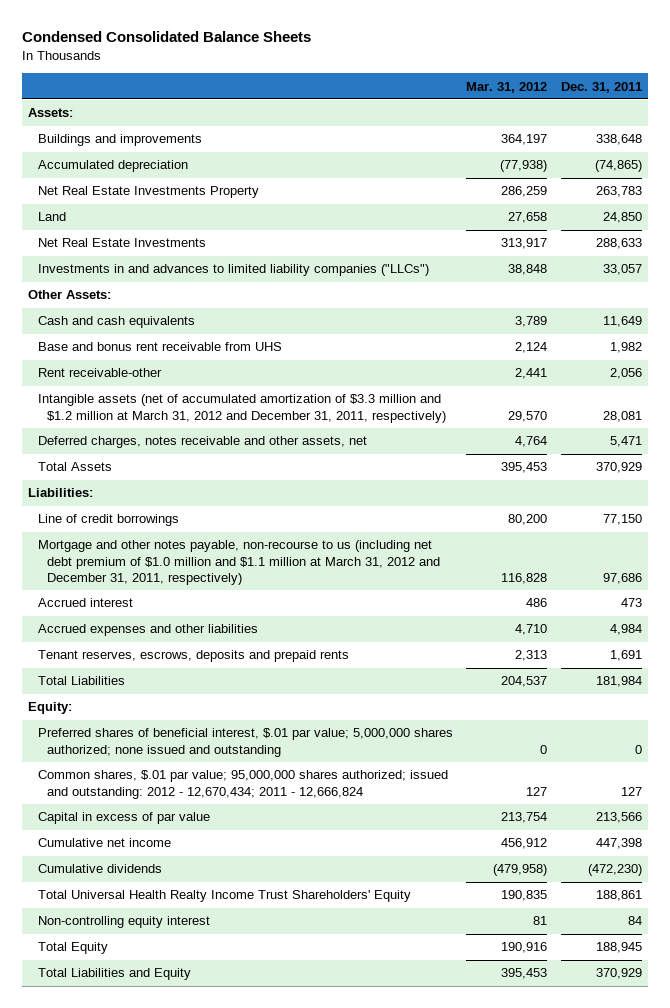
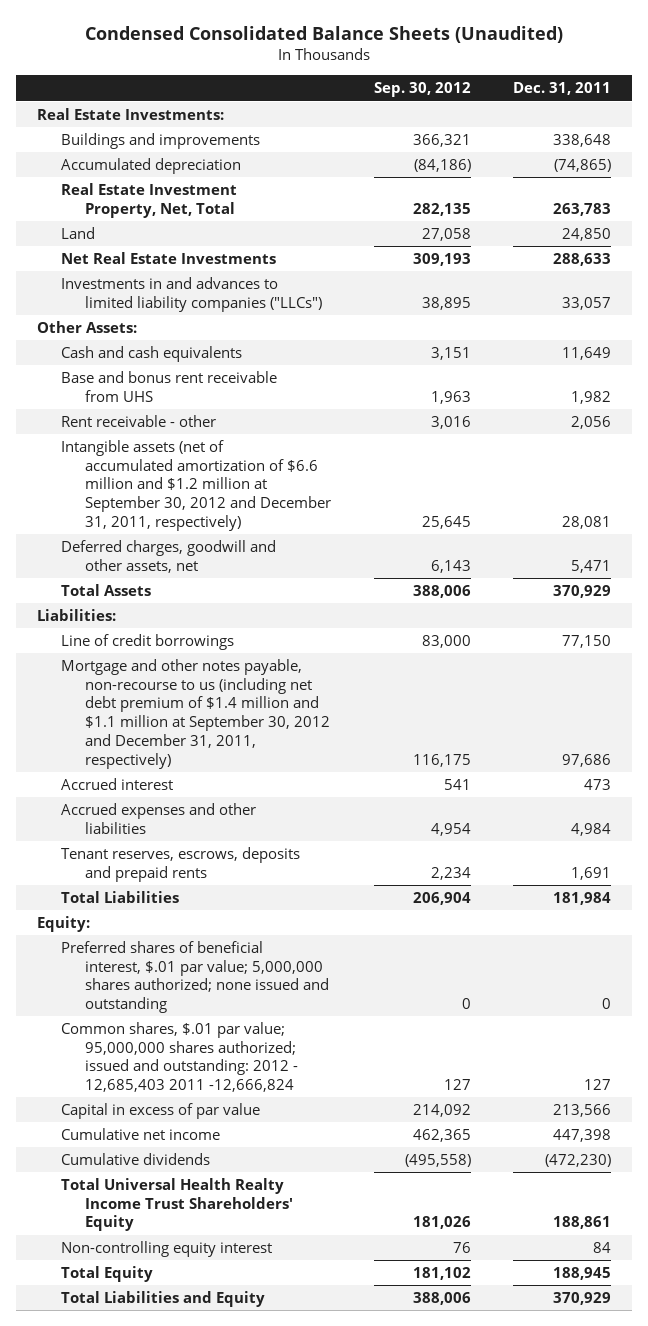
- Condensed Consolidated Balance Sheets
+ Condensed Consolidated Balance Sheets (Unaudited)
- | Mar. 31, 2012 | Dec. 31, 2011
+ | Sep. 30, 2012 | Dec. 31, 2011
- Assets:
+ Real Estate Investments:
- Net Real Estate Investments Property | 286,259 | 263,783
+ Real Estate Investment Property, Net, Total | 282,135 | 263,783
- Rent receivable-other | 2,441 | 2,056
- Intangible assets (net of accumulated amortization of $3.3 million and $1.2 million at March 31, 2012 and December 31, 2011, respectively) | 29,570 | 28,081
- Deferred charges, notes receivable and other assets, net | 4,764 | 5,471
+ Rent receivable - other | 3,016 | 2,056
+ Intangible assets (net of accumulated amortization of $6.6 million and $1.2 million at September 30, 2012 and December 31, 2011, respectively) | 25,645 | 28,081
+ Deferred charges, goodwill and other assets, net | 6,143 | 5,471
- Mortgage and other notes payable, non-recourse to us (including net debt premium of $1.0 million and $1.1 million at March 31, 2012 and December 31, 2011, respectively) | 116,828 | 97,686
+ Mortgage and other notes payable, non-recourse to us (including net debt premium of $1.4 million and $1.1 million at September 30, 2012 and December 31, 2011, respectively) | 116,175 | 97,686
- Common shares, $.01 par value; 95,000,000 shares authorized; issued and outstanding: 2012 - 12,670,434; 2011 - 12,666,824 | 127 | 127
+ Common shares, $.01 par value; 95,000,000 shares authorized; issued and outstanding: 2012 - 12,685,403 2011 -12,666,824 | 127 | 127

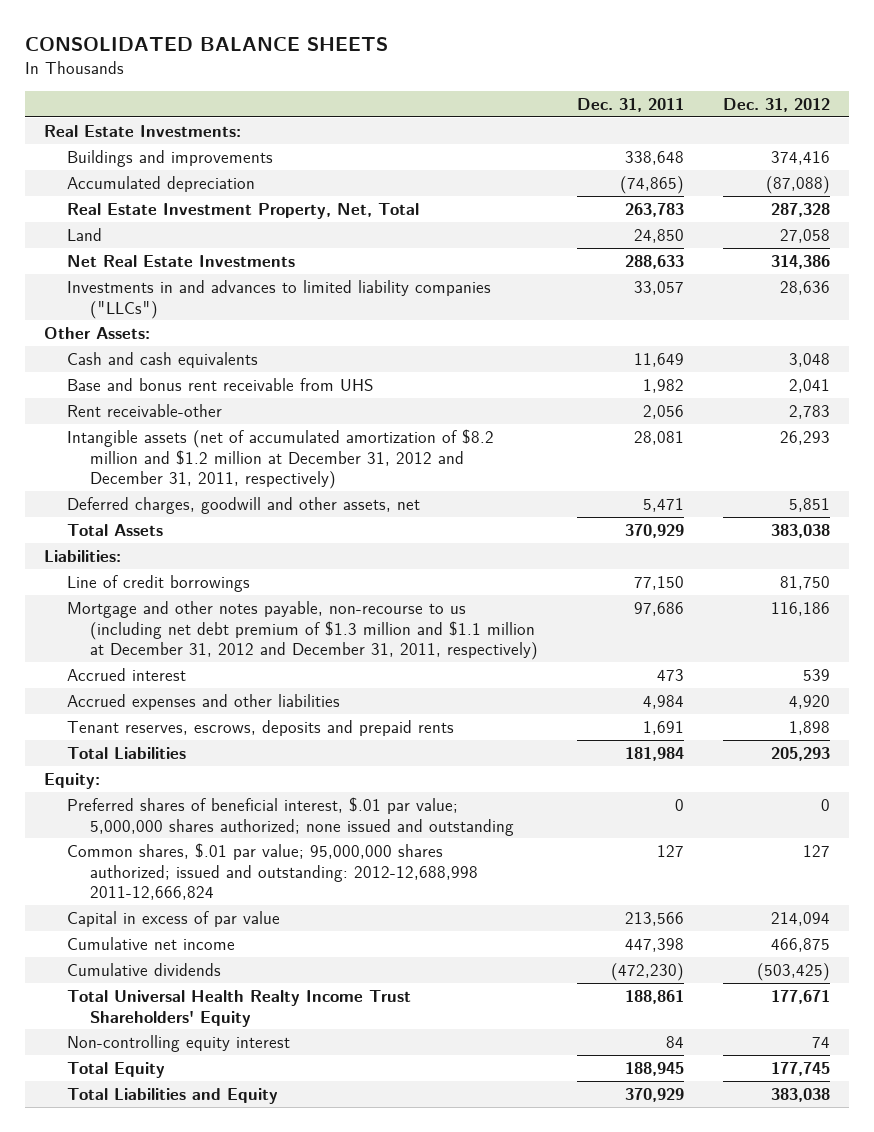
- Condensed Consolidated Balance Sheets (Unaudited)
+ CONSOLIDATED BALANCE SHEETS
- | Sep. 30, 2012 | Dec. 31, 2011
+ | Dec. 31, 2011 | Dec. 31, 2012
- Rent receivable - other | 3,016 | 2,056
- Intangible assets (net of accumulated amortization of $6.6 million and $1.2 million at September 30, 2012 and December 31, 2011, respectively) | 25,645 | 28,081
+ Rent receivable-other | 2,056 | 2,783
+ Intangible assets (net of accumulated amortization of $8.2 million and $1.2 million at December 31, 2012 and December 31, 2011, respectively) | 28,081 | 26,293
- Mortgage and other notes payable, non-recourse to us (including net debt premium of $1.4 million and $1.1 million at September 30, 2012 and December 31, 2011, respectively) | 116,175 | 97,686
+ Mortgage and other notes payable, non-recourse to us (including net debt premium of $1.3 million and $1.1 million at December 31, 2012 and December 31, 2011, respectively) | 97,686 | 116,186
- Common shares, $.01 par value; 95,000,000 shares authorized; issued and outstanding: 2012 - 12,685,403 2011 -12,666,824 | 127 | 127
+ Common shares, $.01 par value; 95,000,000 shares authorized; issued and outstanding: 2012-12,688,998 2011-12,666,824 | 127 | 127

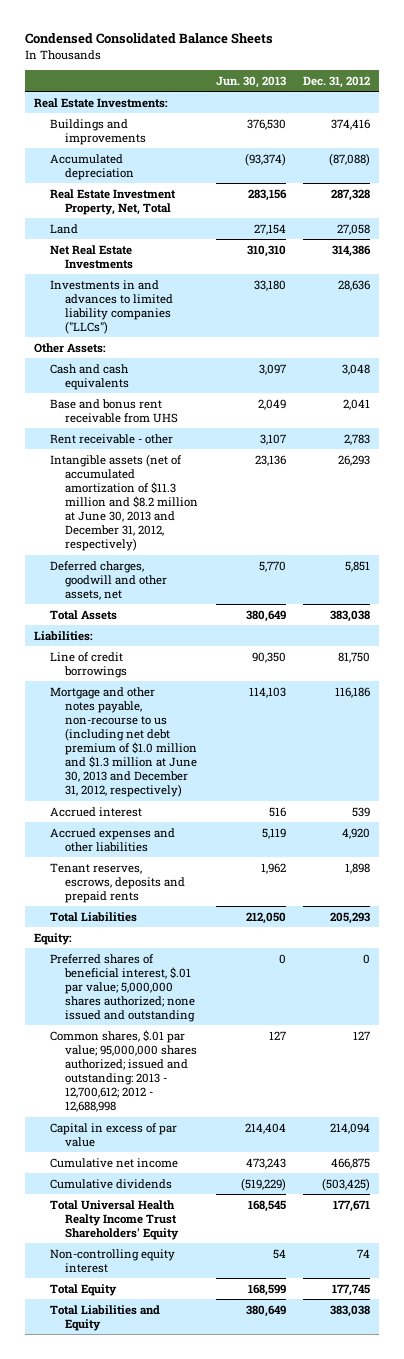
- CONSOLIDATED BALANCE SHEETS
+ Condensed Consolidated Balance Sheets
- | Dec. 31, 2011 | Dec. 31, 2012
+ | Jun. 30, 2013 | Dec. 31, 2012
- Rent receivable-other | 2,056 | 2,783
- Intangible assets (net of accumulated amortization of $8.2 million and $1.2 million at December 31, 2012 and December 31, 2011, respectively) | 28,081 | 26,293
+ Rent receivable - other | 3,107 | 2,783
+ Intangible assets (net of accumulated amortization of $11.3 million and $8.2 million at June 30, 2013 and December 31, 2012, respectively) | 23,136 | 26,293
- Mortgage and other notes payable, non-recourse to us (including net debt premium of $1.3 million and $1.1 million at December 31, 2012 and December 31, 2011, respectively) | 97,686 | 116,186
+ Mortgage and other notes payable, non-recourse to us (including net debt premium of $1.0 million and $1.3 million at June 30, 2013 and December 31, 2012, respectively) | 114,103 | 116,186
- Common shares, $.01 par value; 95,000,000 shares authorized; issued and outstanding: 2012-12,688,998 2011-12,666,824 | 127 | 127
+ Common shares, $.01 par value; 95,000,000 shares authorized; issued and outstanding: 2013 - 12,700,612; 2012 - 12,688,998 | 127 | 127

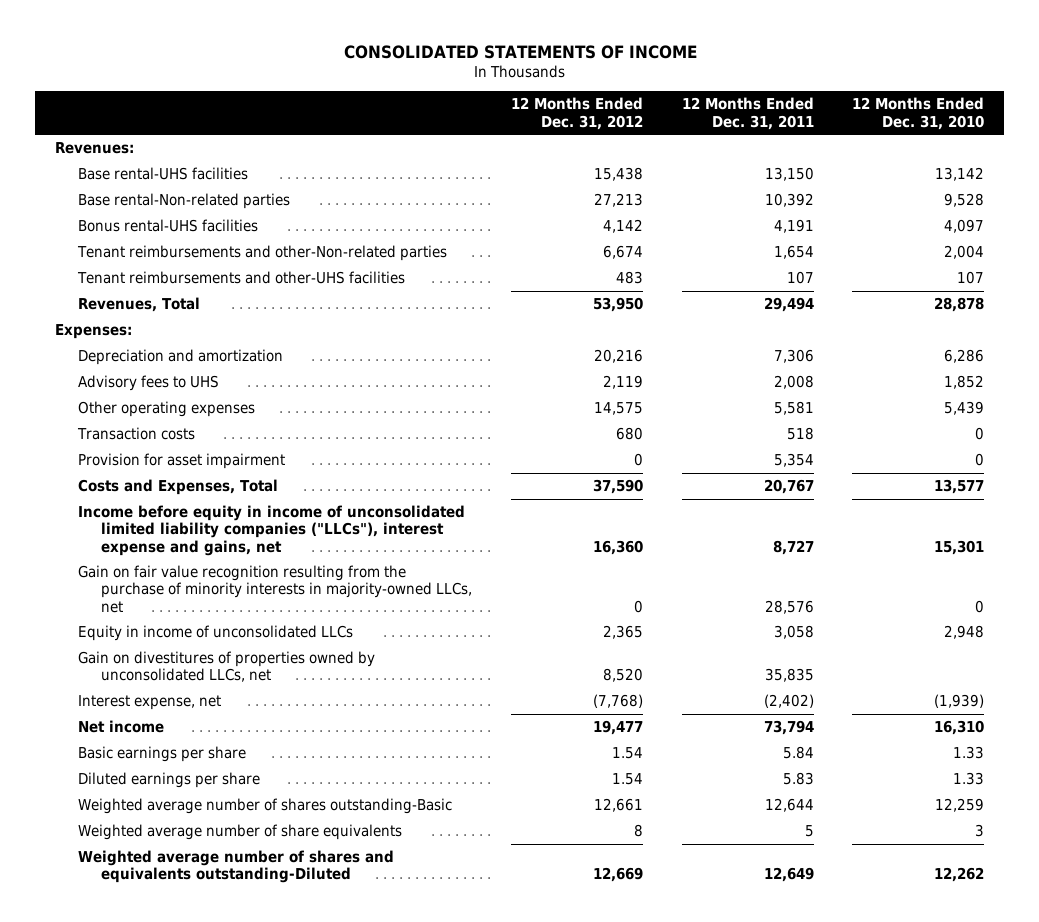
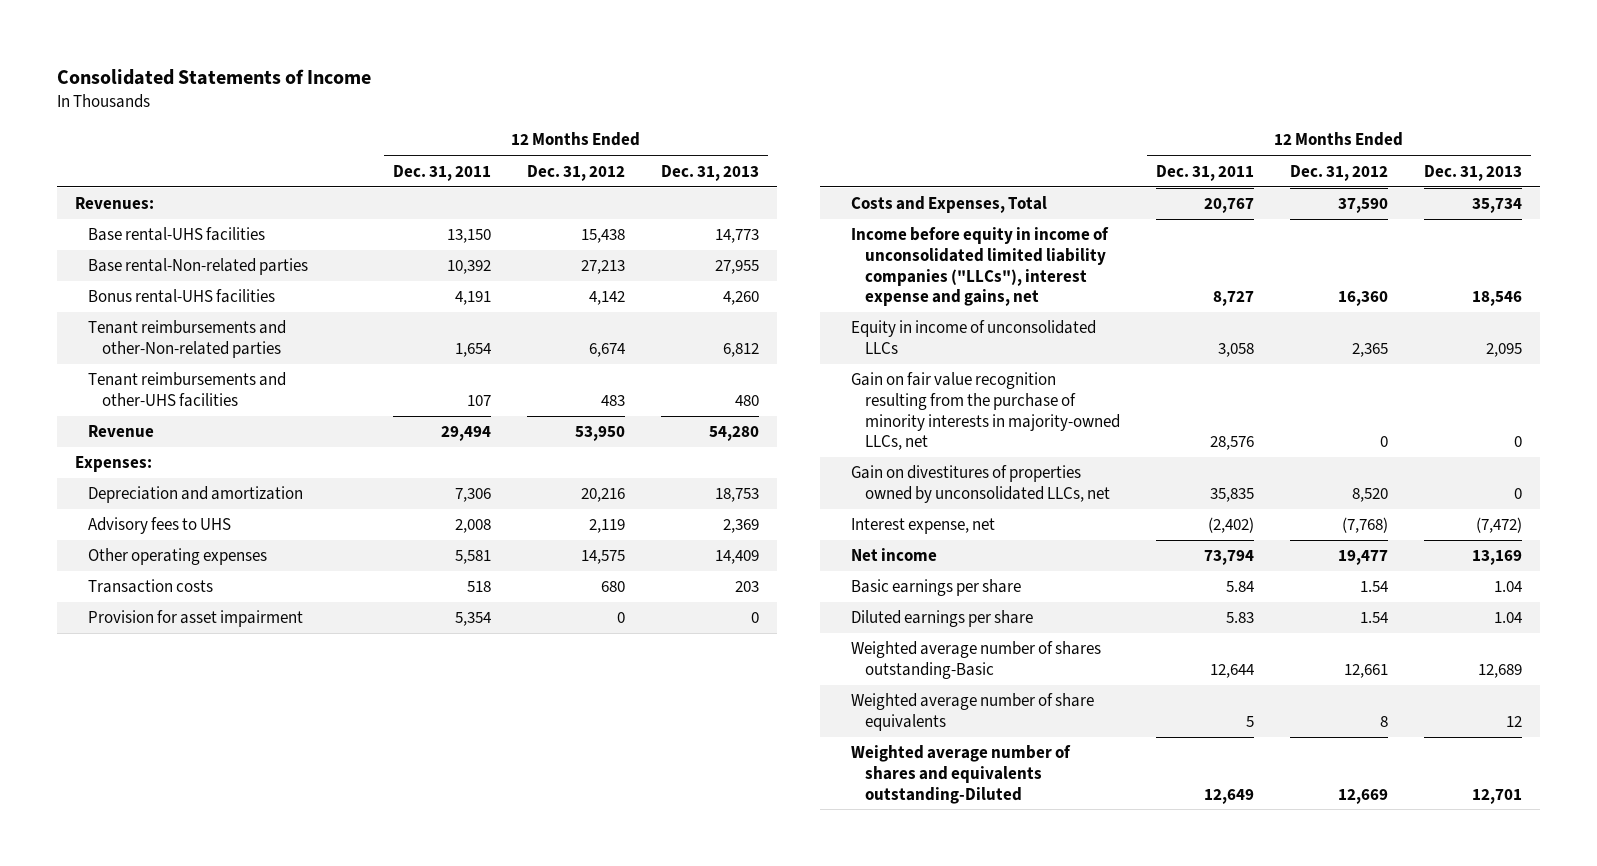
- CONSOLIDATED STATEMENTS OF INCOME
+ Consolidated Statements of Income
- | 12 Months Ended Dec. 31, 2012 | 12 Months Ended Dec. 31, 2011 | 12 Months Ended Dec. 31, 2010
+ | 12 Months Ended Dec. 31, 2011 | 12 Months Ended Dec. 31, 2012 | 12 Months Ended Dec. 31, 2013
- Revenues, Total | 53,950 | 29,494 | 28,878
+ Revenue | 29,494 | 53,950 | 54,280
moved down: Gain on fair value recognition resulting from the purchase of minority interests in majority-owned LLCs, net | 28,576 | 0 | 0

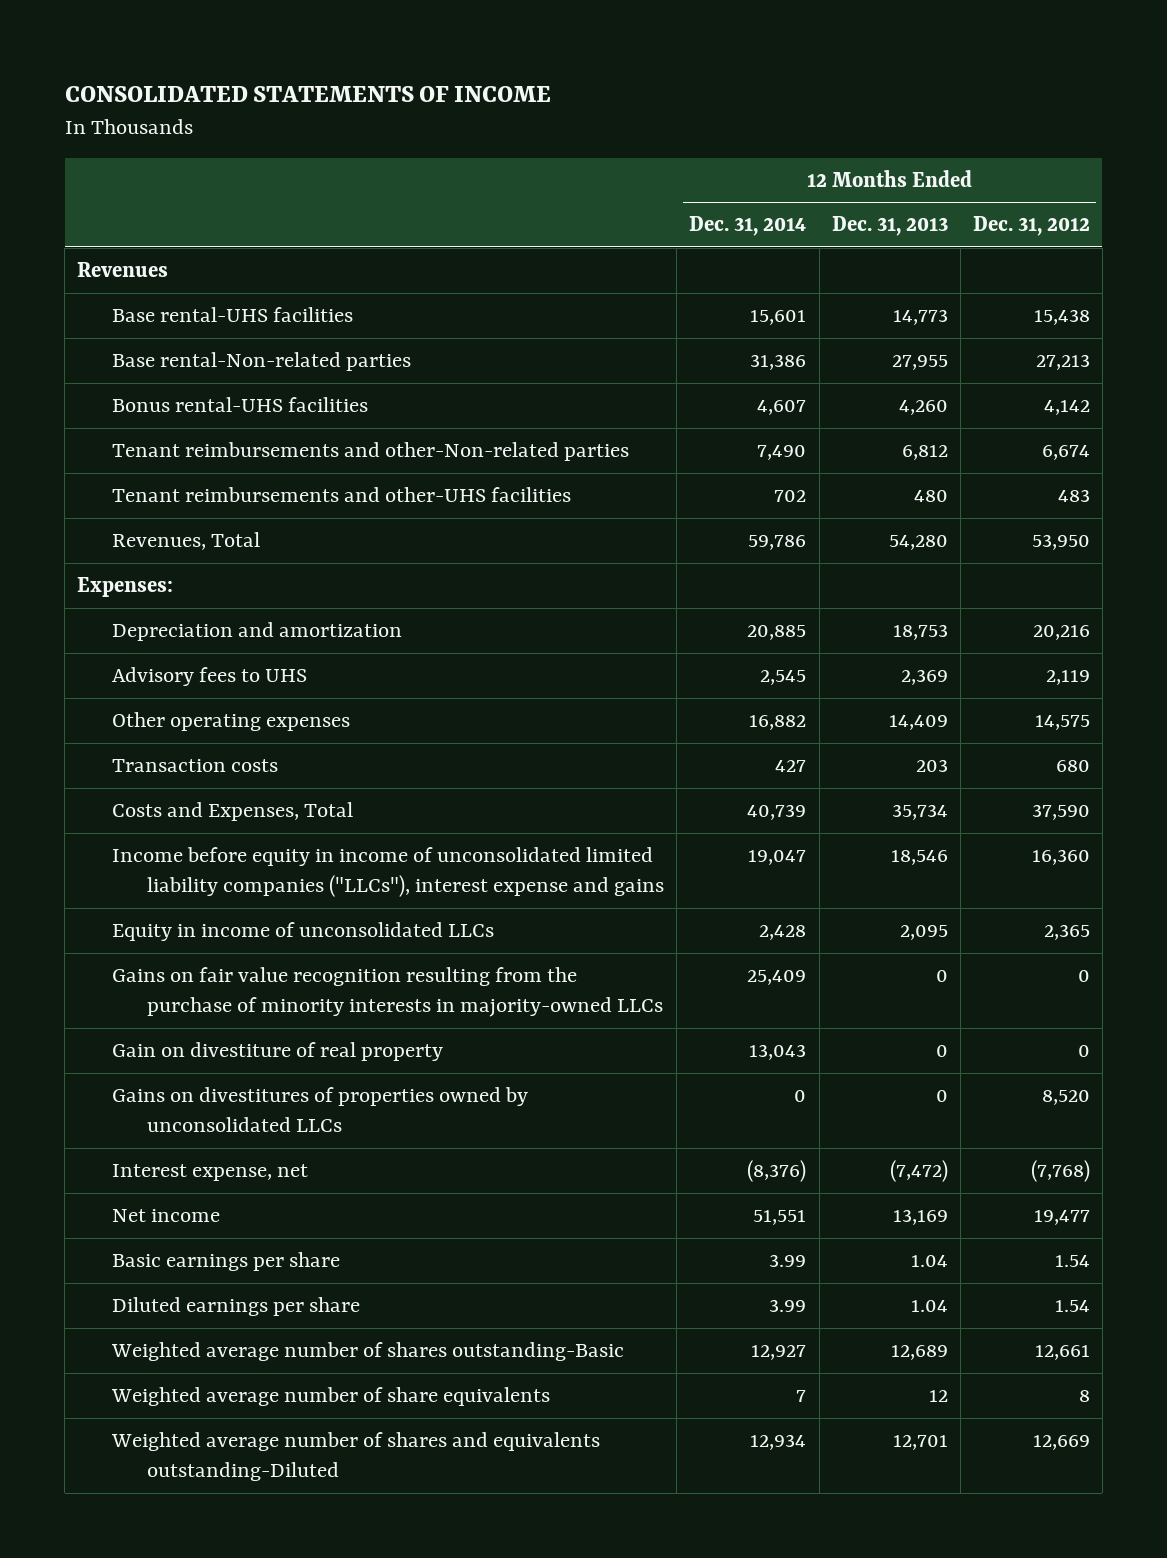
- Consolidated Statements of Income
+ CONSOLIDATED STATEMENTS OF INCOME
- | 12 Months Ended Dec. 31, 2011 | 12 Months Ended Dec. 31, 2012 | 12 Months Ended Dec. 31, 2013
+ | 12 Months Ended Dec. 31, 2014 | 12 Months Ended Dec. 31, 2013 | 12 Months Ended Dec. 31, 2012
- Revenues:
+ Revenues
- Revenue | 29,494 | 53,950 | 54,280
+ Revenues, Total | 59,786 | 54,280 | 53,950
- Provision for asset impairment | 5,354 | 0 | 0
- Income before equity in income of unconsolidated limited liability companies ("LLCs"), interest expense and gains, net | 8,727 | 16,360 | 18,546
+ Income before equity in income of unconsolidated limited liability companies ("LLCs"), interest expense and gains | 19,047 | 18,546 | 16,360
- Gain on fair value recognition resulting from the purchase of minority interests in majority-owned LLCs, net | 28,576 | 0 | 0
- Gain on divestitures of properties owned by unconsolidated LLCs, net | 35,835 | 8,520 | 0
+ Gains on fair value recognition resulting from the purchase of minority interests in majority-owned LLCs | 25,409 | 0 | 0
+ Gain on divestiture of real property | 13,043 | 0 | 0
+ Gains on divestitures of properties owned by unconsolidated LLCs | 0 | 0 | 8,520

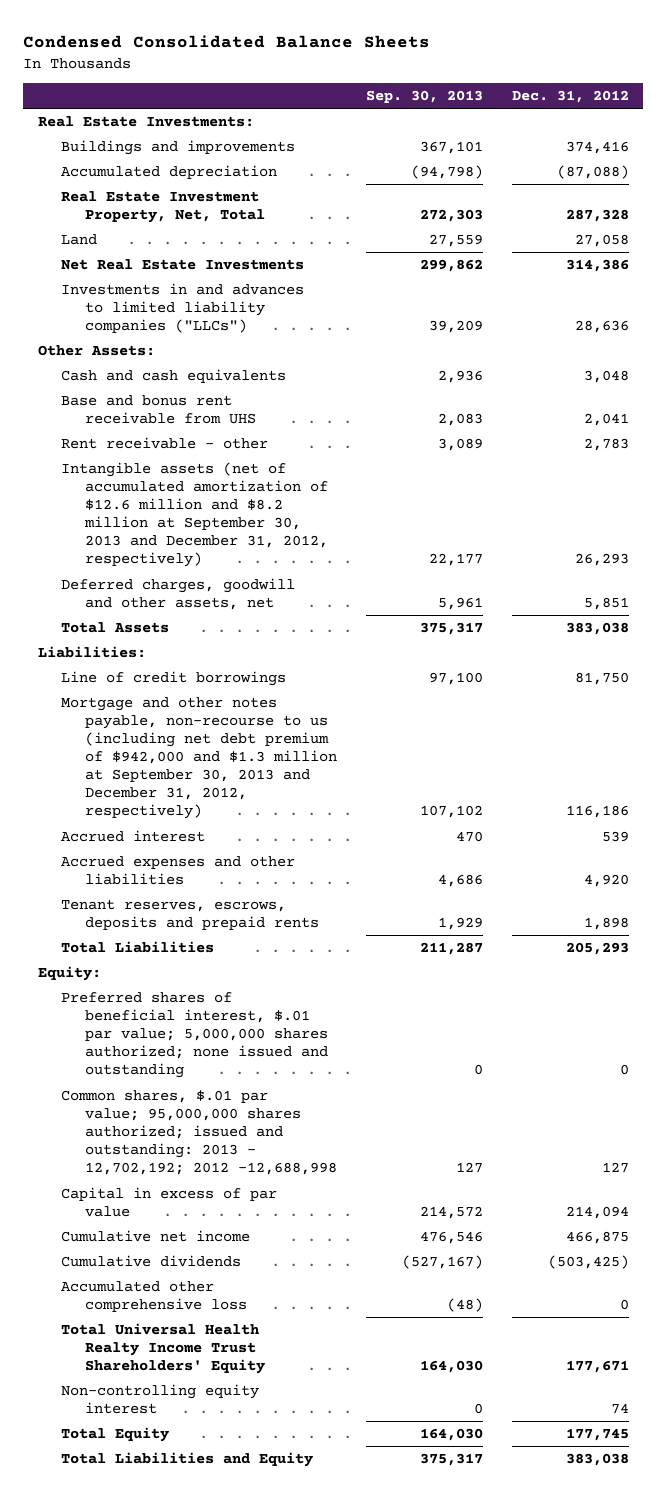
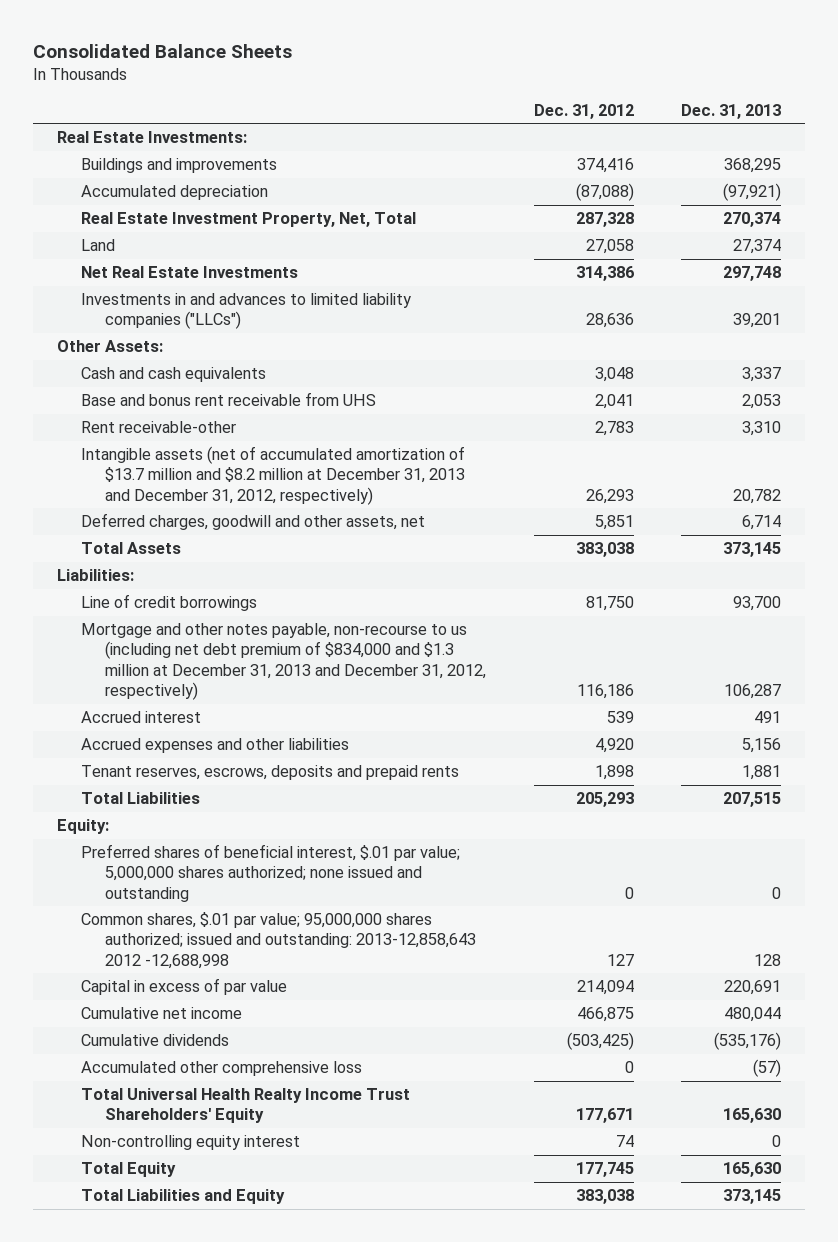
- Condensed Consolidated Balance Sheets
+ Consolidated Balance Sheets
- | Sep. 30, 2013 | Dec. 31, 2012
+ | Dec. 31, 2012 | Dec. 31, 2013
- Rent receivable - other | 3,089 | 2,783
- Intangible assets (net of accumulated amortization of $12.6 million and $8.2 million at September 30, 2013 and December 31, 2012, respectively) | 22,177 | 26,293
+ Rent receivable-other | 2,783 | 3,310
+ Intangible assets (net of accumulated amortization of $13.7 million and $8.2 million at December 31, 2013 and December 31, 2012, respectively) | 26,293 | 20,782
- Mortgage and other notes payable, non-recourse to us (including net debt premium of $942,000 and $1.3 million at September 30, 2013 and December 31, 2012, respectively) | 107,102 | 116,186
+ Mortgage and other notes payable, non-recourse to us (including net debt premium of $834,000 and $1.3 million at December 31, 2013 and December 31, 2012, respectively) | 116,186 | 106,287
- Common shares, $.01 par value; 95,000,000 shares authorized; issued and outstanding: 2013 - 12,702,192; 2012 -12,688,998 | 127 | 127
+ Common shares, $.01 par value; 95,000,000 shares authorized; issued and outstanding: 2013-12,858,643 2012 -12,688,998 | 127 | 128

